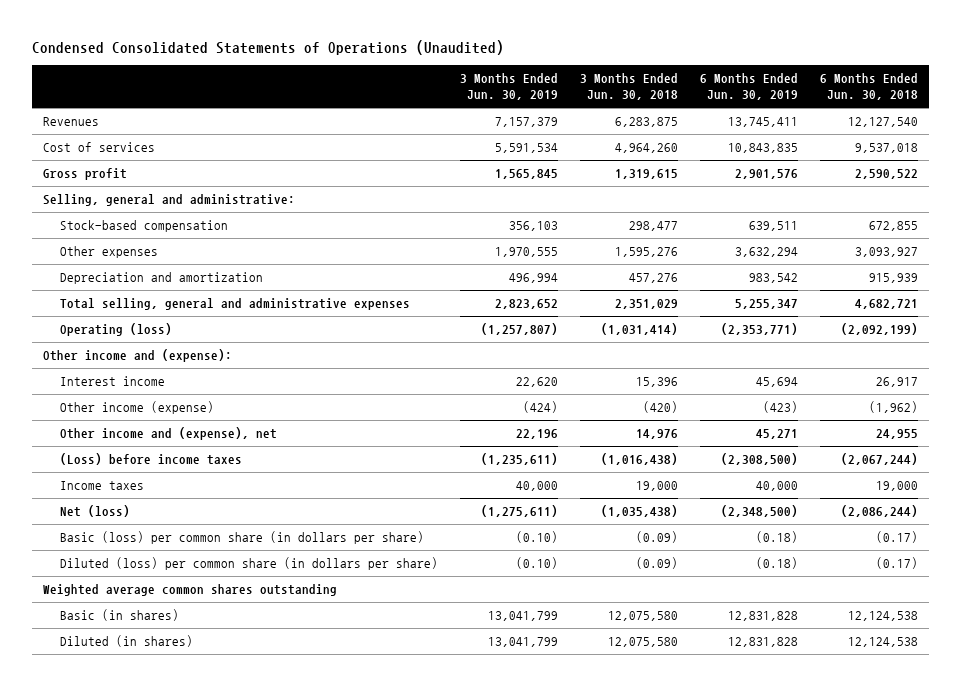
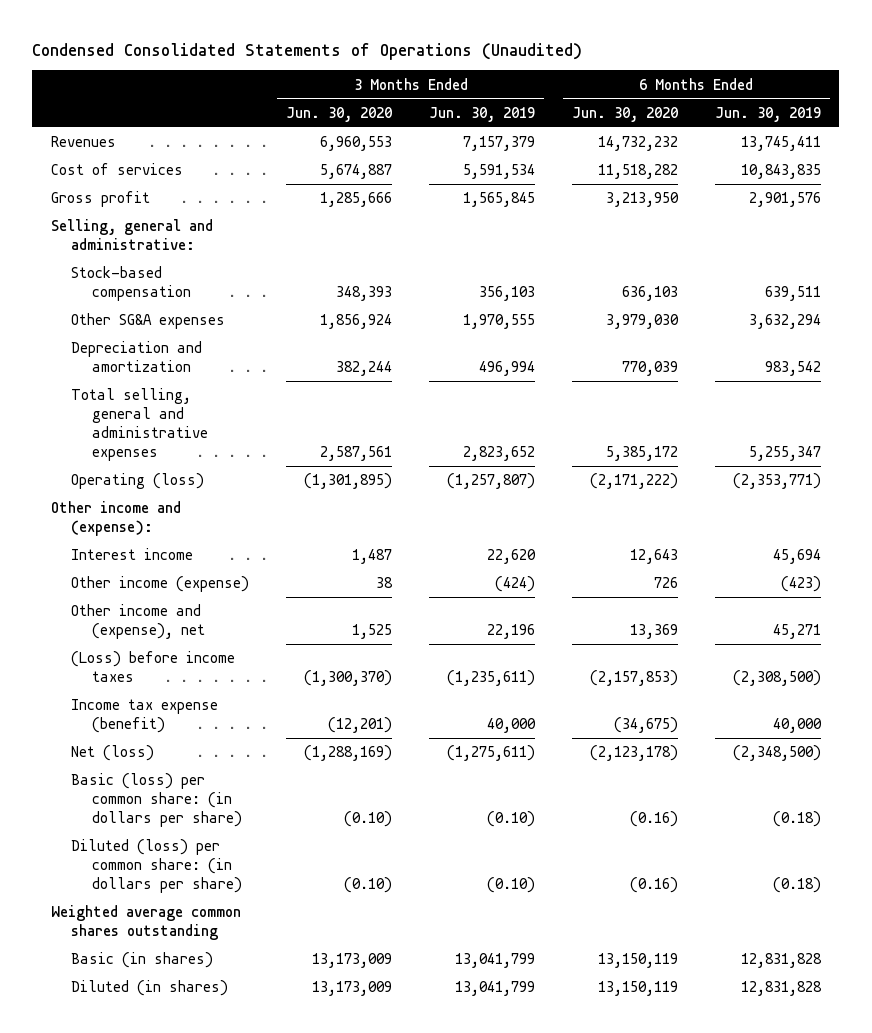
- | 3 Months Ended Jun. 30, 2019 | 3 Months Ended Jun. 30, 2018 | 6 Months Ended Jun. 30, 2019 | 6 Months Ended Jun. 30, 2018
+ | 3 Months Ended Jun. 30, 2020 | 3 Months Ended Jun. 30, 2019 | 6 Months Ended Jun. 30, 2020 | 6 Months Ended Jun. 30, 2019
- Other expenses | 1,970,555 | 1,595,276 | 3,632,294 | 3,093,927
+ Other SG&A expenses | 1,856,924 | 1,970,555 | 3,979,030 | 3,632,294
- Income taxes | 40,000 | 19,000 | 40,000 | 19,000
+ Income tax expense (benefit) | (12,201) | 40,000 | (34,675) | 40,000
- Basic (loss) per common share (in dollars per share) | (0.10) | (0.09) | (0.18) | (0.17)
- Diluted (loss) per common share (in dollars per share) | (0.10) | (0.09) | (0.18) | (0.17)
+ Basic (loss) per common share: (in dollars per share) | (0.10) | (0.10) | (0.16) | (0.18)
+ Diluted (loss) per common share: (in dollars per share) | (0.10) | (0.10) | (0.16) | (0.18)

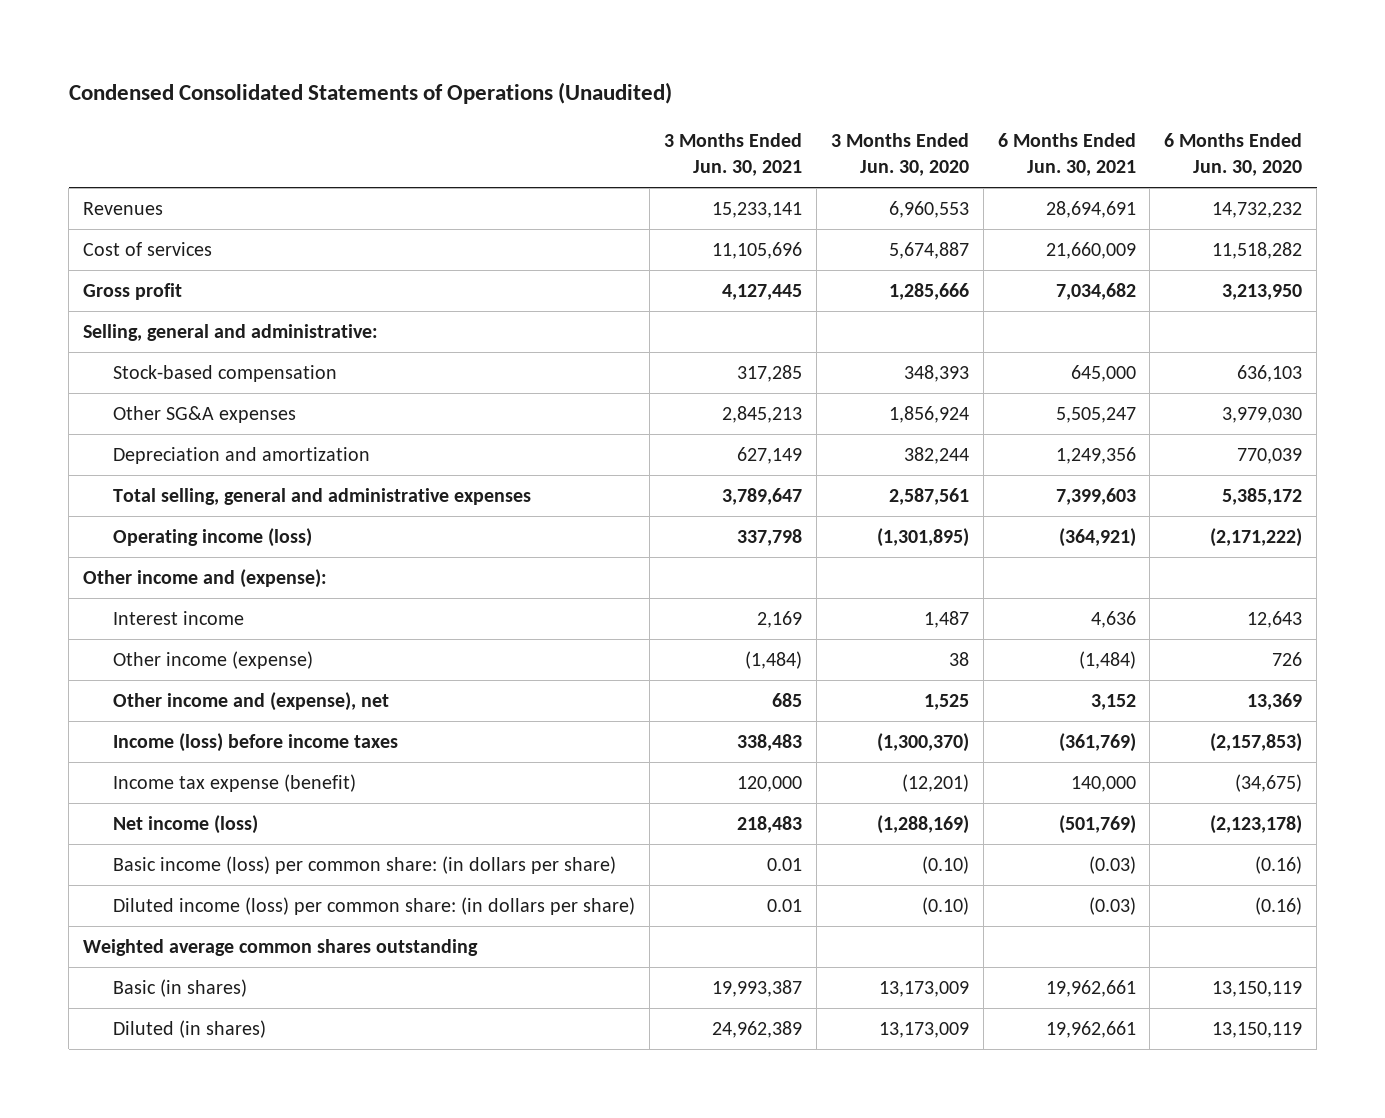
- | 3 Months Ended Jun. 30, 2020 | 3 Months Ended Jun. 30, 2019 | 6 Months Ended Jun. 30, 2020 | 6 Months Ended Jun. 30, 2019
+ | 3 Months Ended Jun. 30, 2021 | 3 Months Ended Jun. 30, 2020 | 6 Months Ended Jun. 30, 2021 | 6 Months Ended Jun. 30, 2020
- Operating (loss) | (1,301,895) | (1,257,807) | (2,171,222) | (2,353,771)
+ Operating income (loss) | 337,798 | (1,301,895) | (364,921) | (2,171,222)
- (Loss) before income taxes | (1,300,370) | (1,235,611) | (2,157,853) | (2,308,500)
+ Income (loss) before income taxes | 338,483 | (1,300,370) | (361,769) | (2,157,853)
- Net (loss) | (1,288,169) | (1,275,611) | (2,123,178) | (2,348,500)
- Basic (loss) per common share: (in dollars per share) | (0.10) | (0.10) | (0.16) | (0.18)
- Diluted (loss) per common share: (in dollars per share) | (0.10) | (0.10) | (0.16) | (0.18)
+ Net income (loss) | 218,483 | (1,288,169) | (501,769) | (2,123,178)
+ Basic income (loss) per common share: (in dollars per share) | 0.01 | (0.10) | (0.03) | (0.16)
+ Diluted income (loss) per common share: (in dollars per share) | 0.01 | (0.10) | (0.03) | (0.16)

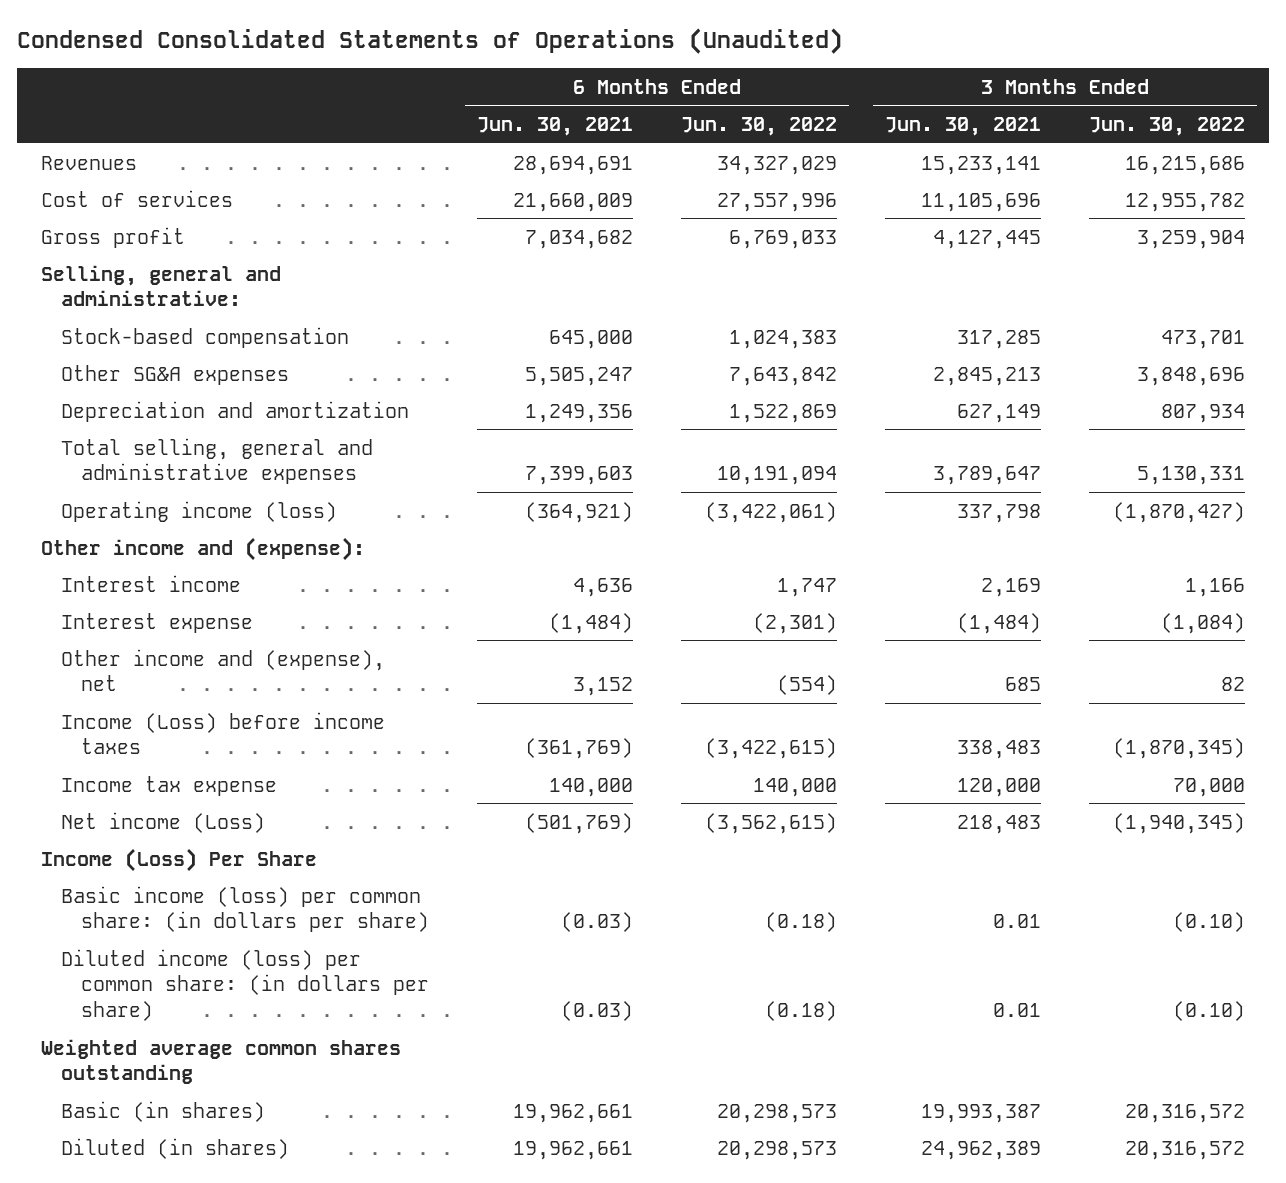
- | 3 Months Ended Jun. 30, 2021 | 3 Months Ended Jun. 30, 2020 | 6 Months Ended Jun. 30, 2021 | 6 Months Ended Jun. 30, 2020
+ | 6 Months Ended Jun. 30, 2021 | 6 Months Ended Jun. 30, 2022 | 3 Months Ended Jun. 30, 2021 | 3 Months Ended Jun. 30, 2022
- Other income (expense) | (1,484) | 38 | (1,484) | 726
+ Interest expense | (1,484) | (2,301) | (1,484) | (1,084)
- Income (loss) before income taxes | 338,483 | (1,300,370) | (361,769) | (2,157,853)
- Income tax expense (benefit) | 120,000 | (12,201) | 140,000 | (34,675)
- Net income (loss) | 218,483 | (1,288,169) | (501,769) | (2,123,178)
+ Income (Loss) before income taxes | (361,769) | (3,422,615) | 338,483 | (1,870,345)
+ Income tax expense | 140,000 | 140,000 | 120,000 | 70,000
+ Net income (Loss) | (501,769) | (3,562,615) | 218,483 | (1,940,345)
+ Income (Loss) Per Share

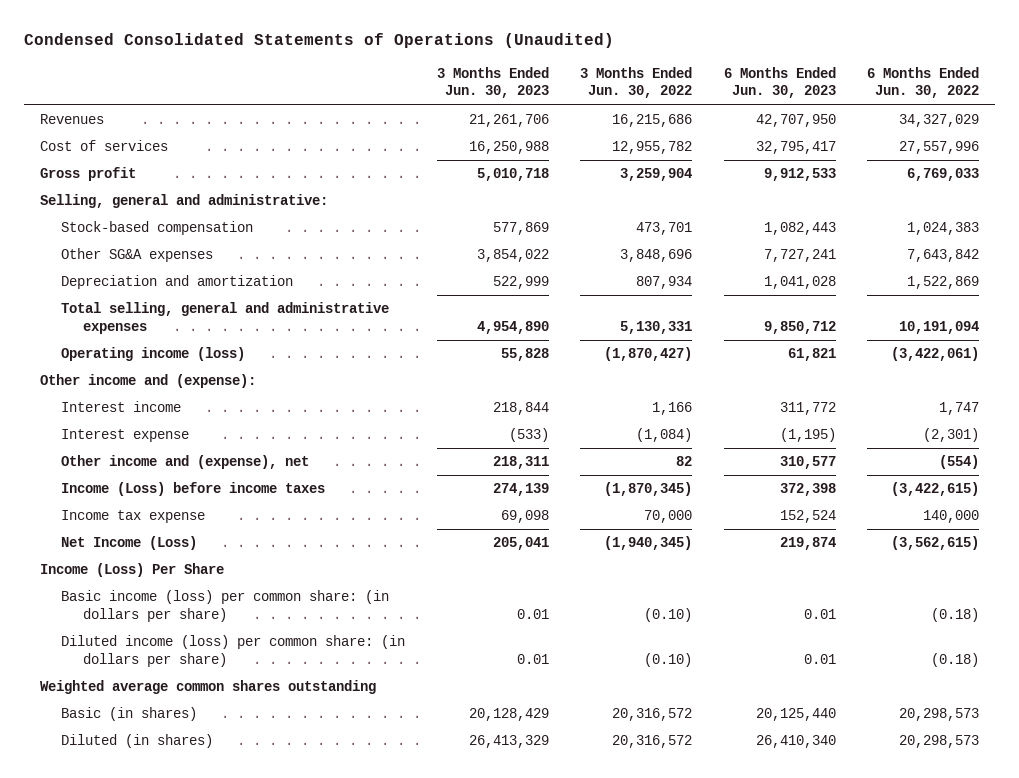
- | 6 Months Ended Jun. 30, 2021 | 6 Months Ended Jun. 30, 2022 | 3 Months Ended Jun. 30, 2021 | 3 Months Ended Jun. 30, 2022
+ | 3 Months Ended Jun. 30, 2023 | 3 Months Ended Jun. 30, 2022 | 6 Months Ended Jun. 30, 2023 | 6 Months Ended Jun. 30, 2022
- Net income (Loss) | (501,769) | (3,562,615) | 218,483 | (1,940,345)
+ Net Income (Loss) | 205,041 | (1,940,345) | 219,874 | (3,562,615)

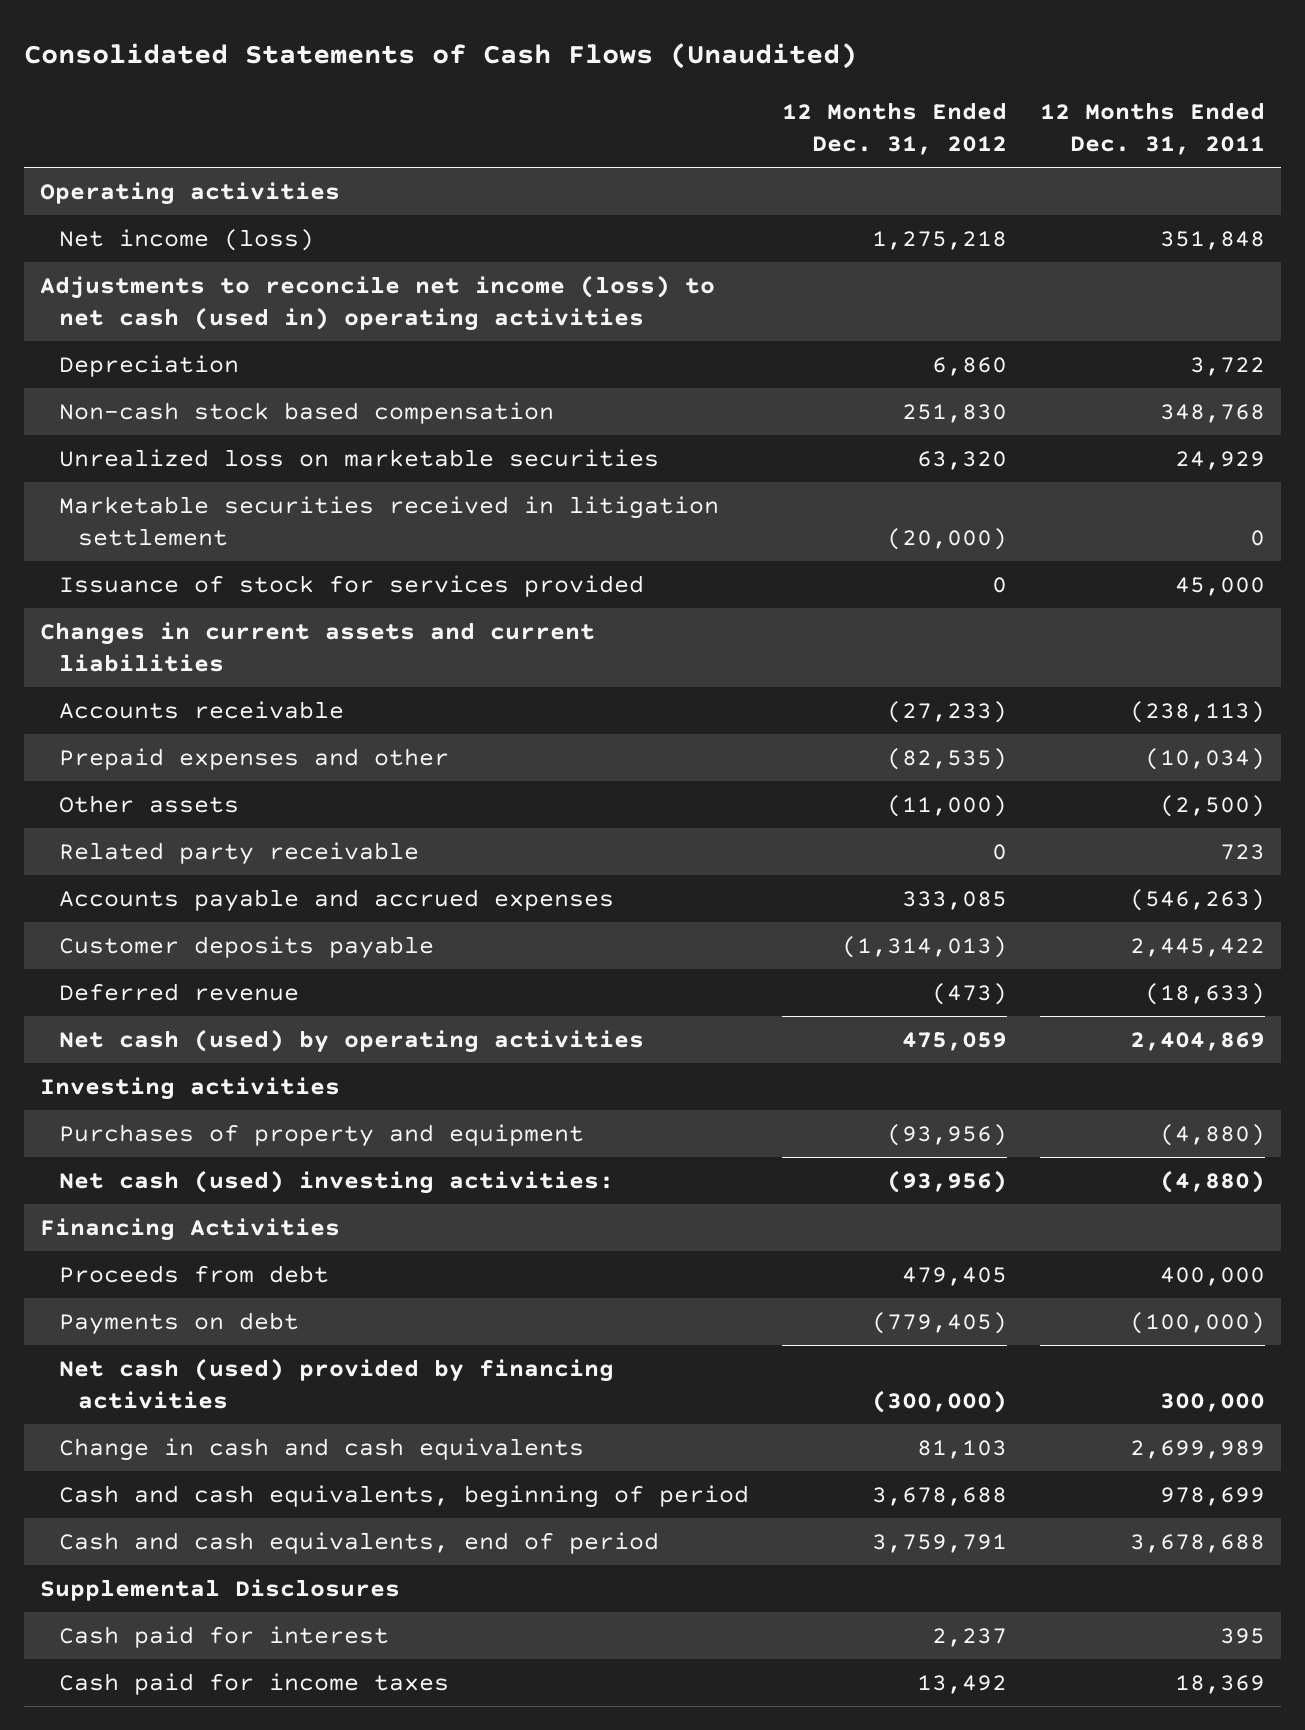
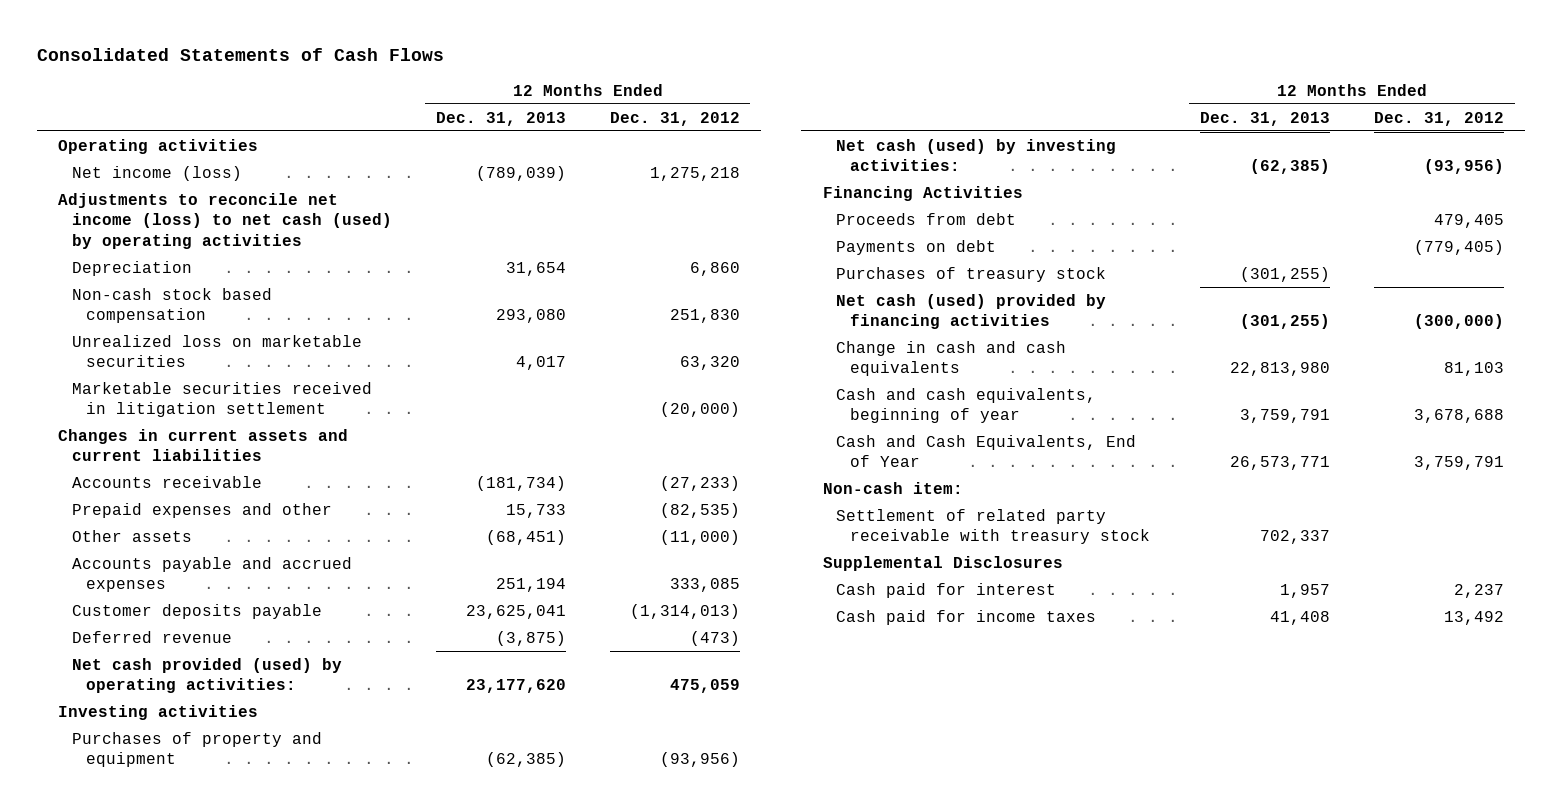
- Consolidated Statements of Cash Flows (Unaudited)
+ Consolidated Statements of Cash Flows
- | 12 Months Ended Dec. 31, 2012 | 12 Months Ended Dec. 31, 2011
+ | 12 Months Ended Dec. 31, 2013 | 12 Months Ended Dec. 31, 2012
- Adjustments to reconcile net income (loss) to net cash (used in) operating activities
+ Adjustments to reconcile net income (loss) to net cash (used) by operating activities
- Issuance of stock for services provided | 0 | 45,000
- Related party receivable | 0 | 723
- Net cash (used) by operating activities | 475,059 | 2,404,869
+ Net cash provided (used) by operating activities: | 23,177,620 | 475,059
- Net cash (used) investing activities: | (93,956) | (4,880)
+ Net cash (used) by investing activities: | (62,385) | (93,956)
+ Purchases of treasury stock | (301,255) |
- Cash and cash equivalents, beginning of period | 3,678,688 | 978,699
- Cash and cash equivalents, end of period | 3,759,791 | 3,678,688
+ Cash and cash equivalents, beginning of year | 3,759,791 | 3,678,688
+ Cash and Cash Equivalents, End of Year | 26,573,771 | 3,759,791
+ Non-cash item:
+ Settlement of related party receivable with treasury stock | 702,337 |

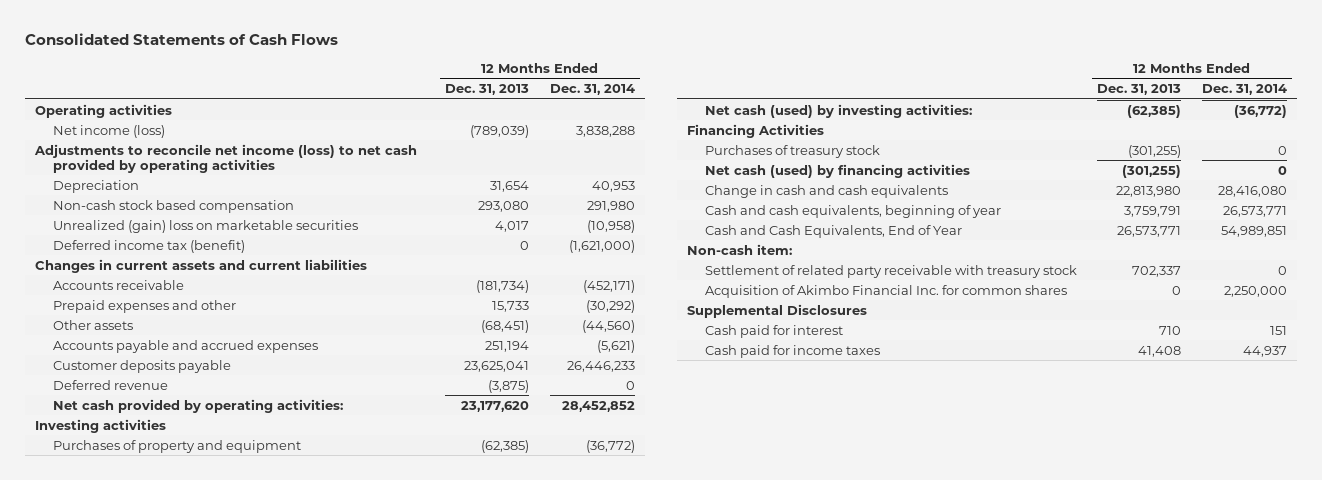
- | 12 Months Ended Dec. 31, 2013 | 12 Months Ended Dec. 31, 2012
+ | 12 Months Ended Dec. 31, 2013 | 12 Months Ended Dec. 31, 2014
- Adjustments to reconcile net income (loss) to net cash (used) by operating activities
+ Adjustments to reconcile net income (loss) to net cash provided by operating activities
- Unrealized loss on marketable securities | 4,017 | 63,320
- Marketable securities received in litigation settlement | | (20,000)
+ Unrealized (gain) loss on marketable securities | 4,017 | (10,958)
+ Deferred income tax (benefit) | 0 | (1,621,000)
- Net cash provided (used) by operating activities: | 23,177,620 | 475,059
+ Net cash provided by operating activities: | 23,177,620 | 28,452,852
- Proceeds from debt | | 479,405
- Payments on debt | | (779,405)
- Net cash (used) provided by financing activities | (301,255) | (300,000)
+ Net cash (used) by financing activities | (301,255) | 0
+ Acquisition of Akimbo Financial Inc. for common shares | 0 | 2,250,000
- Cash paid for interest | 1,957 | 2,237
+ Cash paid for interest | 710 | 151

